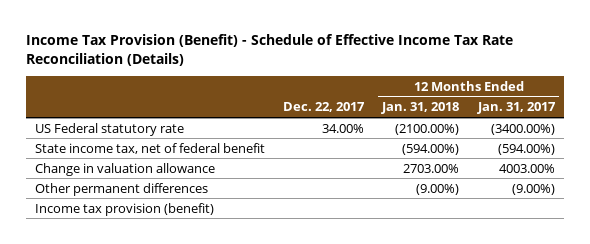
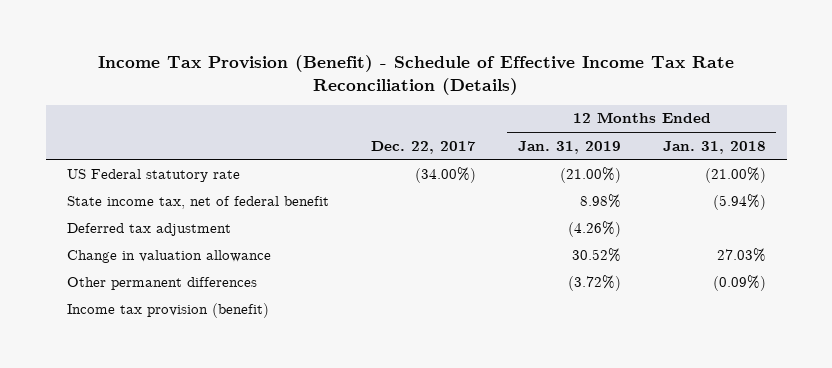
- | Dec. 22, 2017 | 12 Months Ended Jan. 31, 2018 | 12 Months Ended Jan. 31, 2017
+ | Dec. 22, 2017 | 12 Months Ended Jan. 31, 2019 | 12 Months Ended Jan. 31, 2018
- US Federal statutory rate | 34.00% | (2100.00%) | (3400.00%)
- State income tax, net of federal benefit | | (594.00%) | (594.00%)
- Change in valuation allowance | | 2703.00% | 4003.00%
- Other permanent differences | | (9.00%) | (9.00%)
+ US Federal statutory rate | (34.00%) | (21.00%) | (21.00%)
+ State income tax, net of federal benefit | | 8.98% | (5.94%)
+ Deferred tax adjustment | | (4.26%) |
+ Change in valuation allowance | | 30.52% | 27.03%
+ Other permanent differences | | (3.72%) | (0.09%)

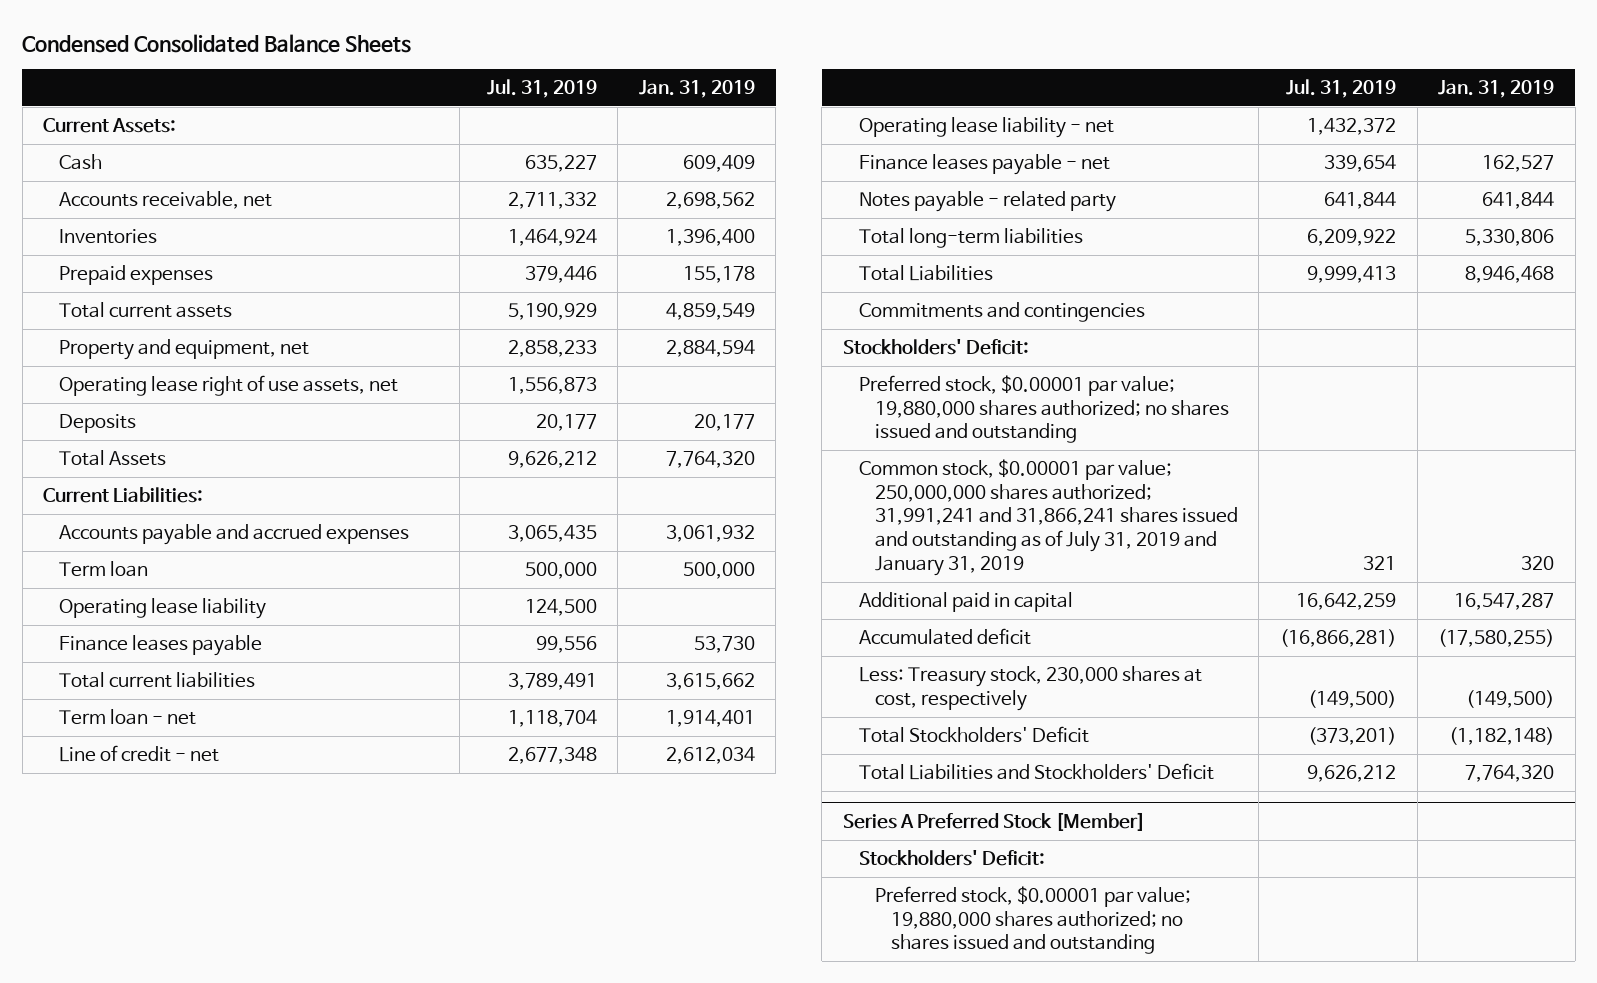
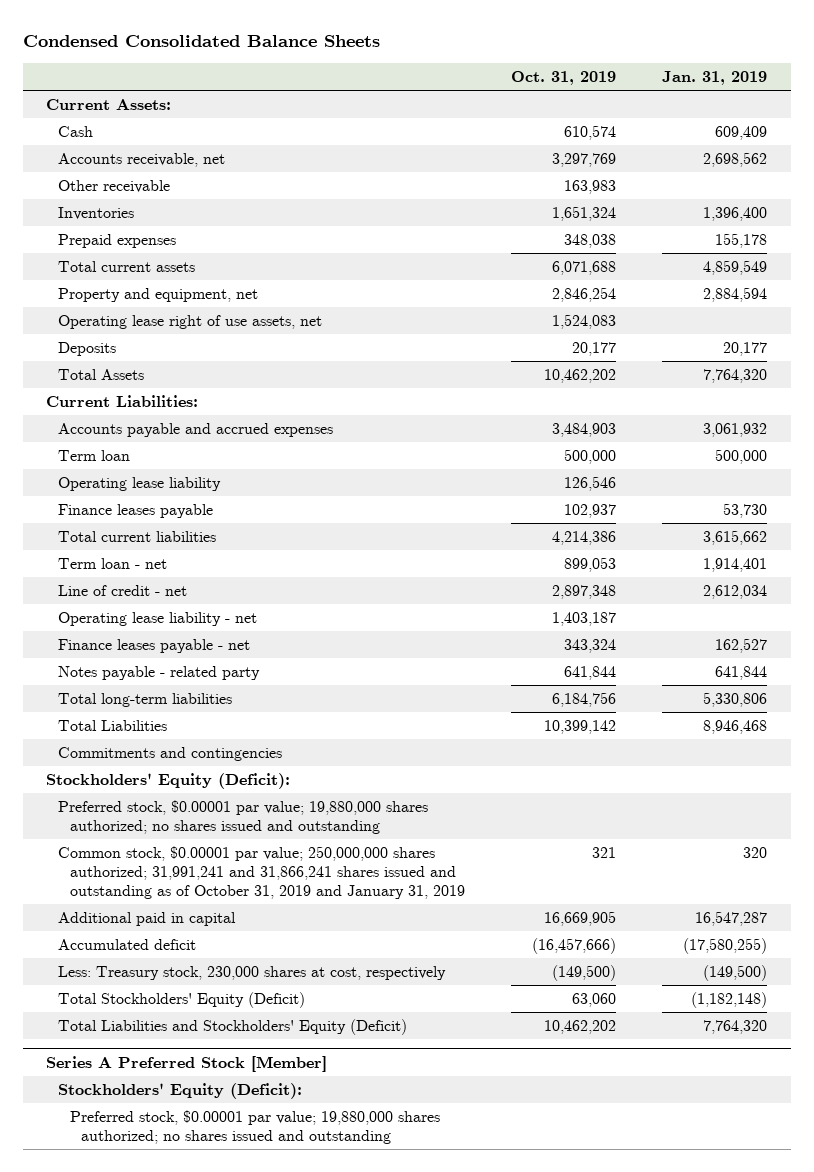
- | Jul. 31, 2019 | Jan. 31, 2019
+ | Oct. 31, 2019 | Jan. 31, 2019
+ Other receivable | 163,983 |
- Stockholders' Deficit:
+ Stockholders' Equity (Deficit):
- Common stock, $0.00001 par value; 250,000,000 shares authorized; 31,991,241 and 31,866,241 shares issued and outstanding as of July 31, 2019 and January 31, 2019 | 321 | 320
+ Common stock, $0.00001 par value; 250,000,000 shares authorized; 31,991,241 and 31,866,241 shares issued and outstanding as of October 31, 2019 and January 31, 2019 | 321 | 320
- Total Stockholders' Deficit | (373,201) | (1,182,148)
- Total Liabilities and Stockholders' Deficit | 9,626,212 | 7,764,320
+ Total Stockholders' Equity (Deficit) | 63,060 | (1,182,148)
+ Total Liabilities and Stockholders' Equity (Deficit) | 10,462,202 | 7,764,320
@ Series A Preferred Stock [Member]
- Stockholders' Deficit:
+ Stockholders' Equity (Deficit):

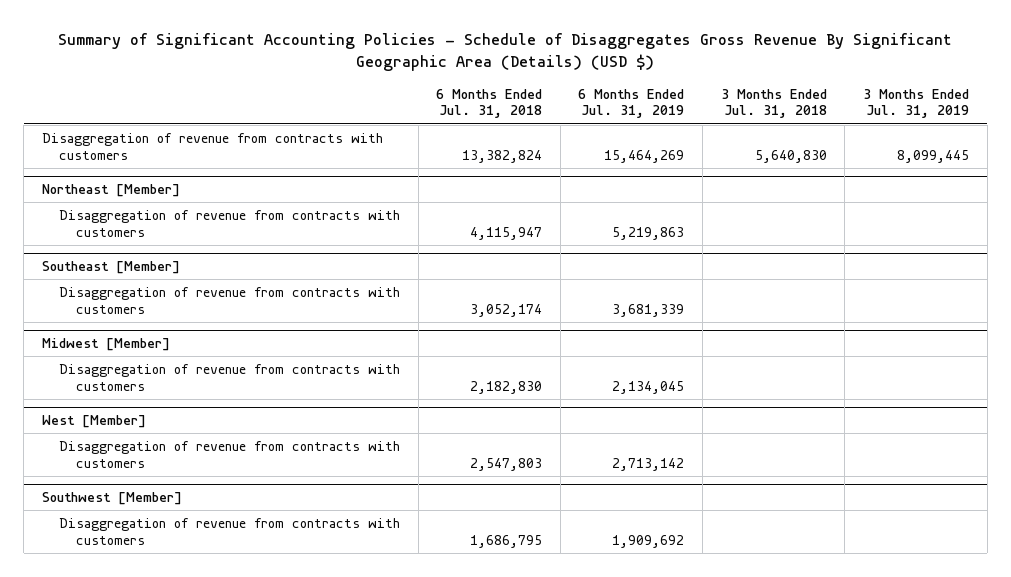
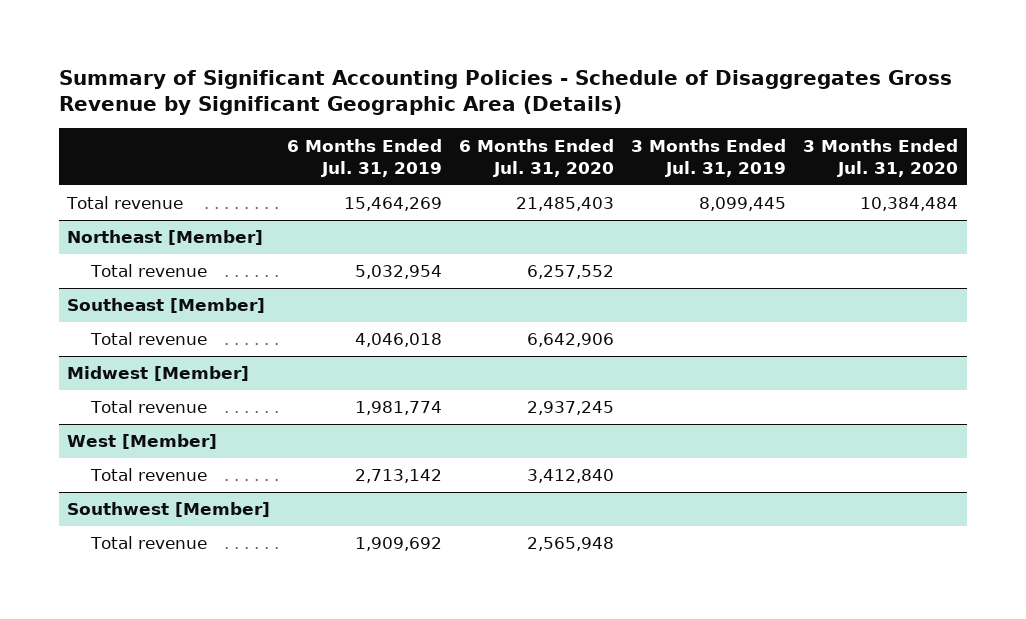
- Summary of Significant Accounting Policies - Schedule of Disaggregates Gross Revenue By Significant Geographic Area (Details) (USD $)
+ Summary of Significant Accounting Policies - Schedule of Disaggregates Gross Revenue by Significant Geographic Area (Details)
- | 6 Months Ended Jul. 31, 2018 | 6 Months Ended Jul. 31, 2019 | 3 Months Ended Jul. 31, 2018 | 3 Months Ended Jul. 31, 2019
+ | 6 Months Ended Jul. 31, 2019 | 6 Months Ended Jul. 31, 2020 | 3 Months Ended Jul. 31, 2019 | 3 Months Ended Jul. 31, 2020
- Disaggregation of revenue from contracts with customers | 13,382,824 | 15,464,269 | 5,640,830 | 8,099,445
+ Total revenue | 15,464,269 | 21,485,403 | 8,099,445 | 10,384,484
@ Northeast [Member]
- Disaggregation of revenue from contracts with customers | 4,115,947 | 5,219,863 | |
+ Total revenue | 5,032,954 | 6,257,552 | |
@ Southeast [Member]
- Disaggregation of revenue from contracts with customers | 3,052,174 | 3,681,339 | |
+ Total revenue | 4,046,018 | 6,642,906 | |
@ Midwest [Member]
- Disaggregation of revenue from contracts with customers | 2,182,830 | 2,134,045 | |
+ Total revenue | 1,981,774 | 2,937,245 | |
@ West [Member]
- Disaggregation of revenue from contracts with customers | 2,547,803 | 2,713,142 | |
+ Total revenue | 2,713,142 | 3,412,840 | |
@ Southwest [Member]
- Disaggregation of revenue from contracts with customers | 1,686,795 | 1,909,692 | |
+ Total revenue | 1,909,692 | 2,565,948 | |

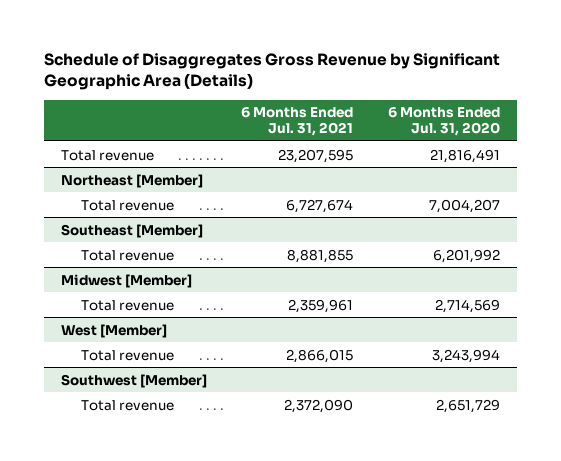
- Summary of Significant Accounting Policies - Schedule of Disaggregates Gross Revenue by Significant Geographic Area (Details)
+ Schedule of Disaggregates Gross Revenue by Significant Geographic Area (Details)
- | 6 Months Ended Jul. 31, 2019 | 6 Months Ended Jul. 31, 2020 | 3 Months Ended Jul. 31, 2019 | 3 Months Ended Jul. 31, 2020
+ | 6 Months Ended Jul. 31, 2021 | 6 Months Ended Jul. 31, 2020
- Total revenue | 15,464,269 | 21,485,403 | 8,099,445 | 10,384,484
+ Total revenue | 23,207,595 | 21,816,491
@ Northeast [Member]
- Total revenue | 5,032,954 | 6,257,552 | |
+ Total revenue | 6,727,674 | 7,004,207
@ Southeast [Member]
- Total revenue | 4,046,018 | 6,642,906 | |
+ Total revenue | 8,881,855 | 6,201,992
@ Midwest [Member]
- Total revenue | 1,981,774 | 2,937,245 | |
+ Total revenue | 2,359,961 | 2,714,569
@ West [Member]
- Total revenue | 2,713,142 | 3,412,840 | |
+ Total revenue | 2,866,015 | 3,243,994
@ Southwest [Member]
- Total revenue | 1,909,692 | 2,565,948 | |
+ Total revenue | 2,372,090 | 2,651,729

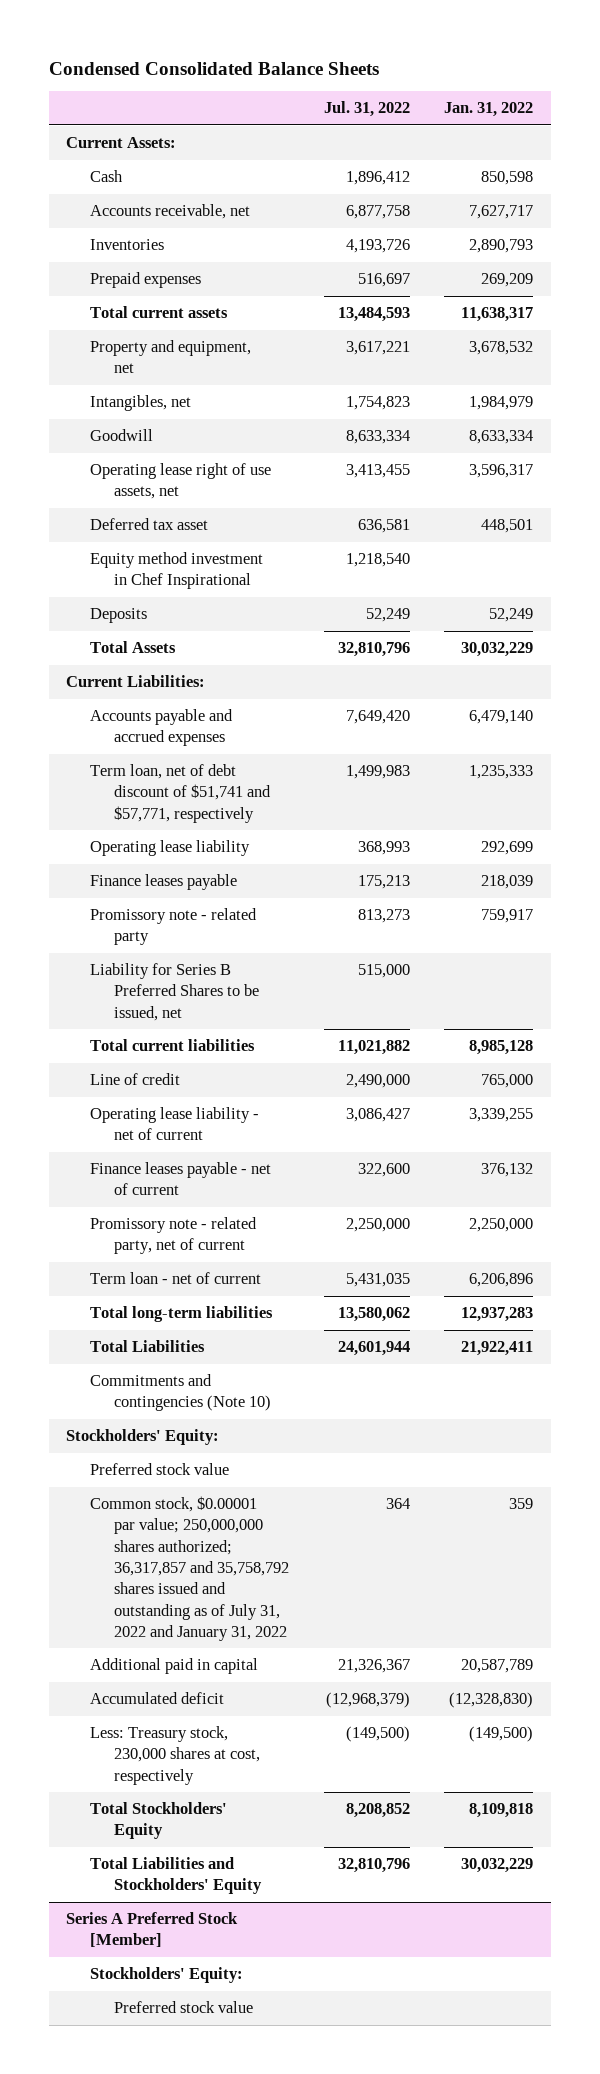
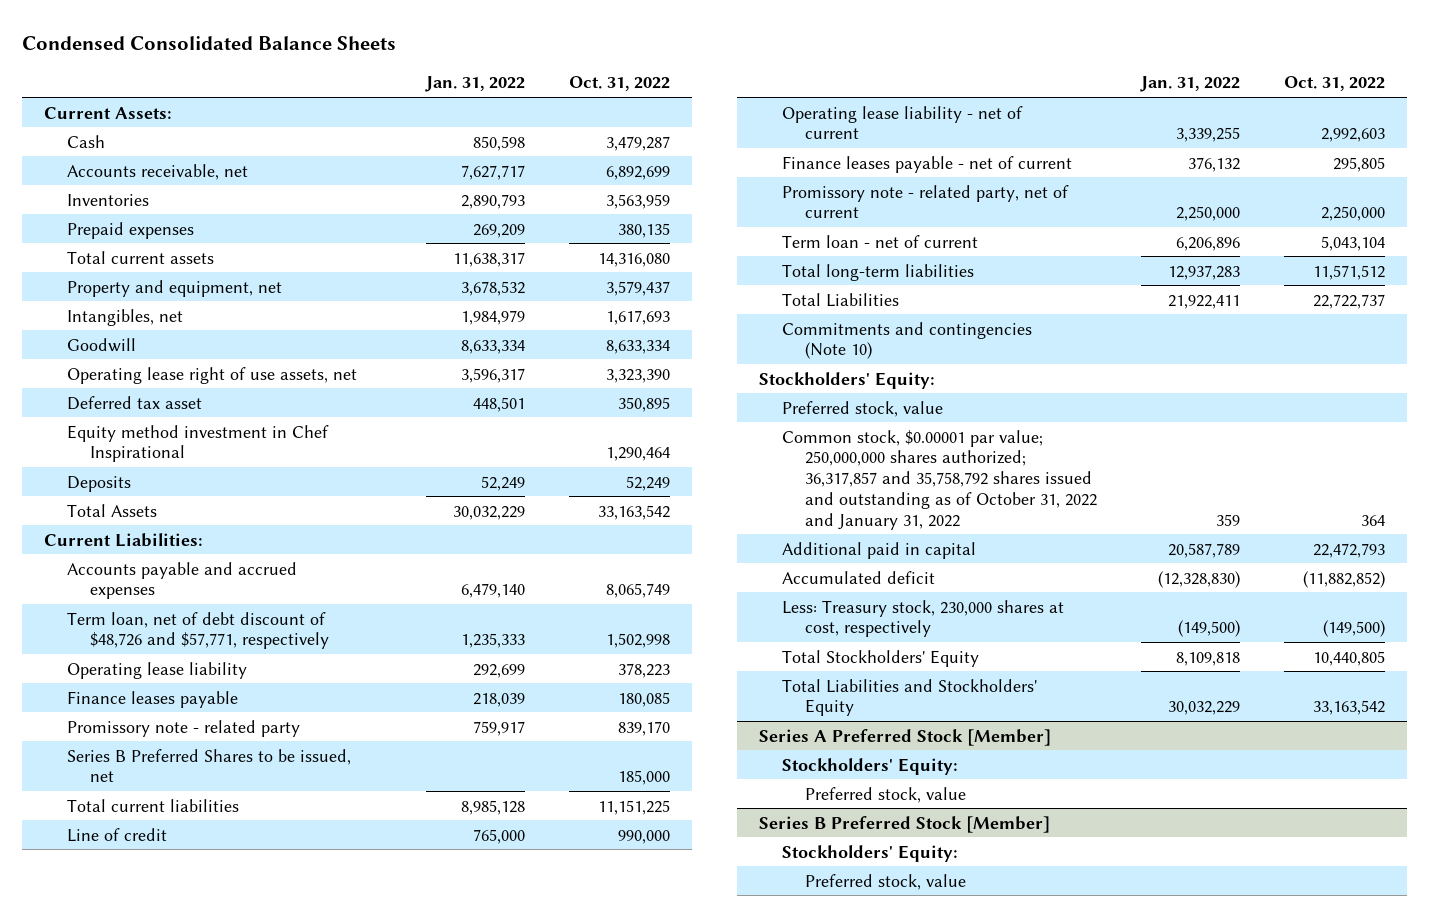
- | Jul. 31, 2022 | Jan. 31, 2022
+ | Jan. 31, 2022 | Oct. 31, 2022
- Term loan, net of debt discount of $51,741 and $57,771, respectively | 1,499,983 | 1,235,333
+ Term loan, net of debt discount of $48,726 and $57,771, respectively | 1,235,333 | 1,502,998
- Liability for Series B Preferred Shares to be issued, net | 515,000 |
+ Series B Preferred Shares to be issued, net | | 185,000
- Preferred stock value
- Common stock, $0.00001 par value; 250,000,000 shares authorized; 36,317,857 and 35,758,792 shares issued and outstanding as of July 31, 2022 and January 31, 2022 | 364 | 359
+ Preferred stock, value
+ Common stock, $0.00001 par value; 250,000,000 shares authorized; 36,317,857 and 35,758,792 shares issued and outstanding as of October 31, 2022 and January 31, 2022 | 359 | 364
@ Series A Preferred Stock [Member]
- Preferred stock value
+ Preferred stock, value
+ Series B Preferred Stock [Member]
+ Stockholders' Equity:
+ Preferred stock, value

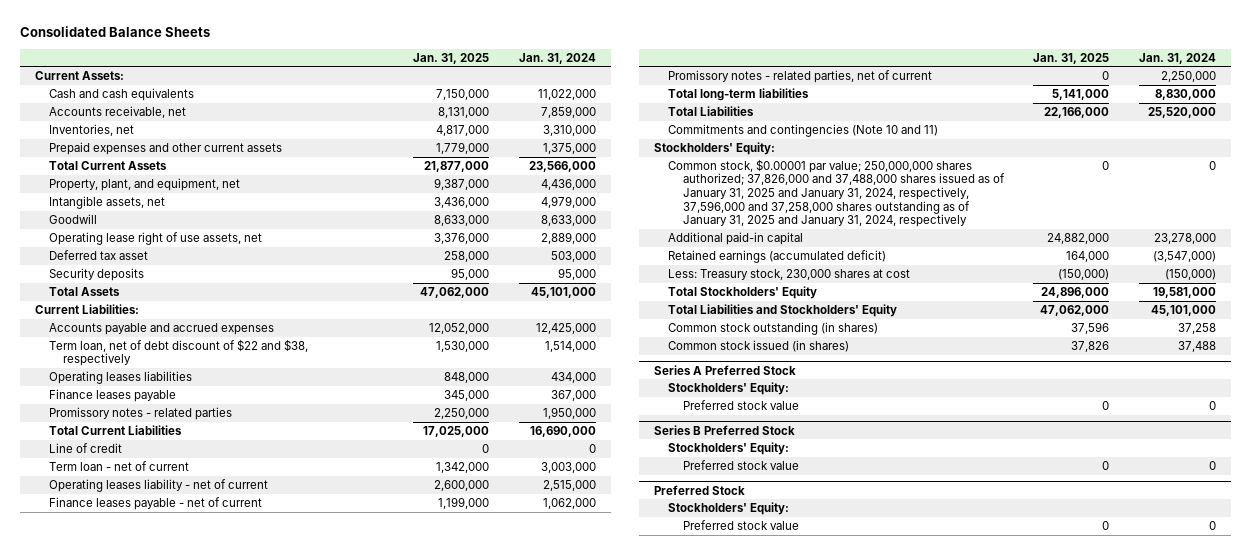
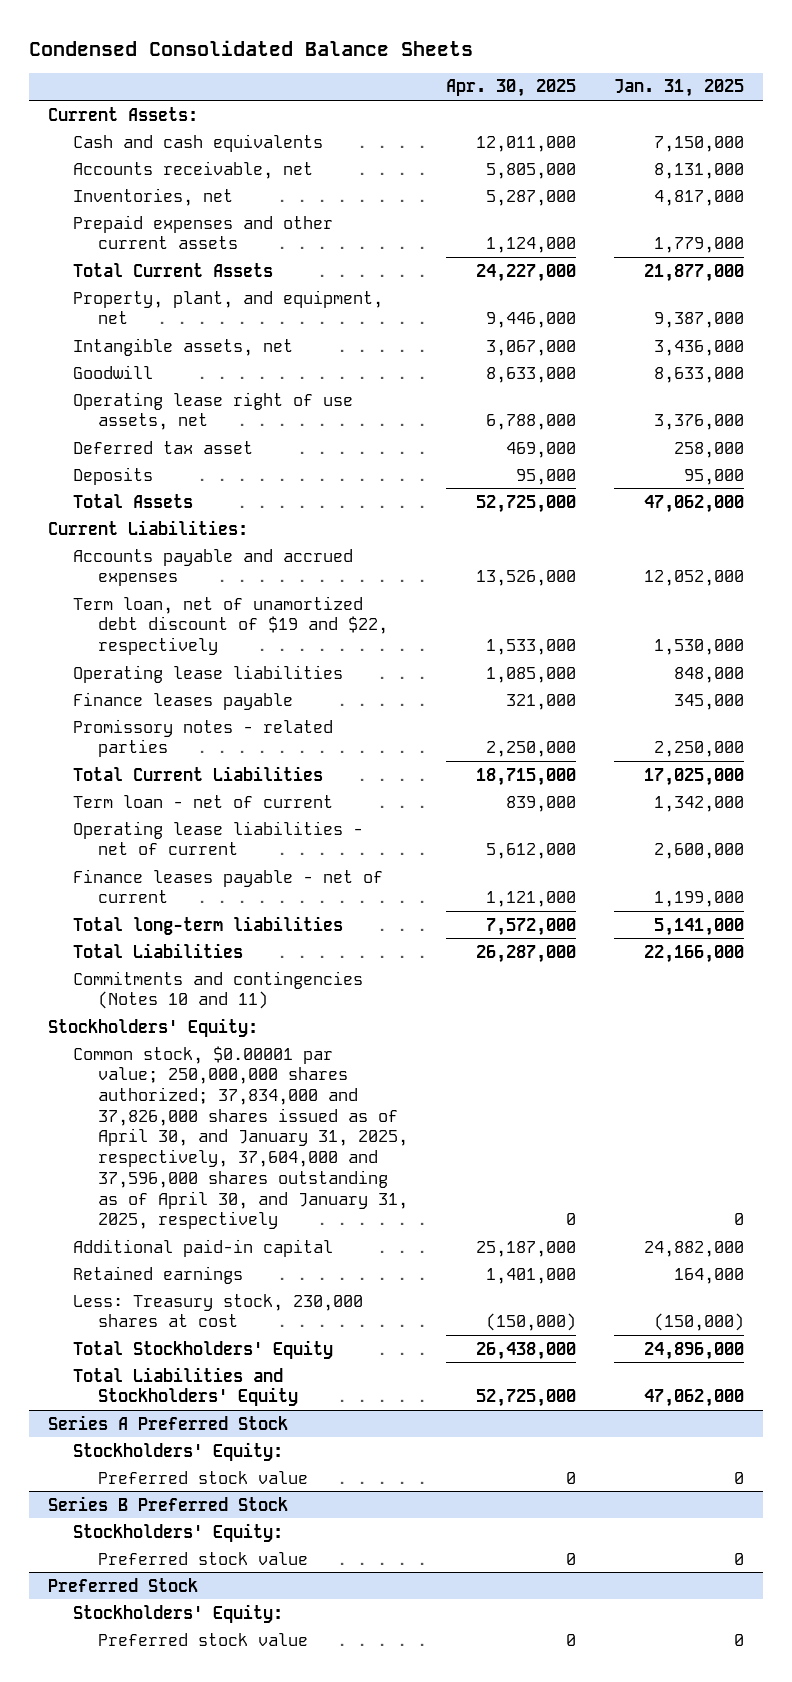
- Consolidated Balance Sheets
+ Condensed Consolidated Balance Sheets
- | Jan. 31, 2025 | Jan. 31, 2024
+ | Apr. 30, 2025 | Jan. 31, 2025
- Security deposits | 95,000 | 95,000
+ Deposits | 95,000 | 95,000
- Term loan, net of debt discount of $22 and $38, respectively | 1,530,000 | 1,514,000
- Operating leases liabilities | 848,000 | 434,000
+ Term loan, net of unamortized debt discount of $19 and $22, respectively | 1,533,000 | 1,530,000
+ Operating lease liabilities | 1,085,000 | 848,000
- Line of credit | 0 | 0
- Operating leases liability - net of current | 2,600,000 | 2,515,000
+ Operating lease liabilities - net of current | 5,612,000 | 2,600,000
- Promissory notes - related parties, net of current | 0 | 2,250,000
- Commitments and contingencies (Note 10 and 11)
+ Commitments and contingencies (Notes 10 and 11)
- Common stock, $0.00001 par value; 250,000,000 shares authorized; 37,826,000 and 37,488,000 shares issued as of January 31, 2025 and January 31, 2024, respectively, 37,596,000 and 37,258,000 shares outstanding as of January 31, 2025 and January 31, 2024, respectively | 0 | 0
+ Common stock, $0.00001 par value; 250,000,000 shares authorized; 37,834,000 and 37,826,000 shares issued as of April 30, and January 31, 2025, respectively, 37,604,000 and 37,596,000 shares outstanding as of April 30, and January 31, 2025, respectively | 0 | 0
- Retained earnings (accumulated deficit) | 164,000 | (3,547,000)
+ Retained earnings | 1,401,000 | 164,000
- Common stock outstanding (in shares) | 37,596 | 37,258
- Common stock issued (in shares) | 37,826 | 37,488

